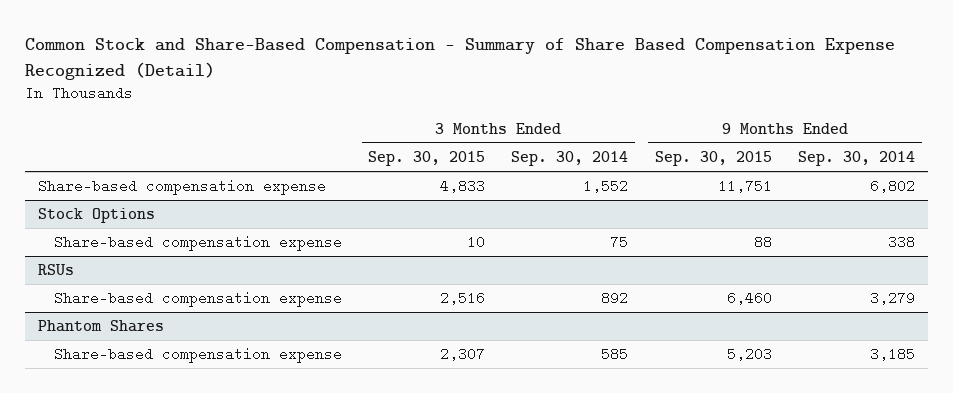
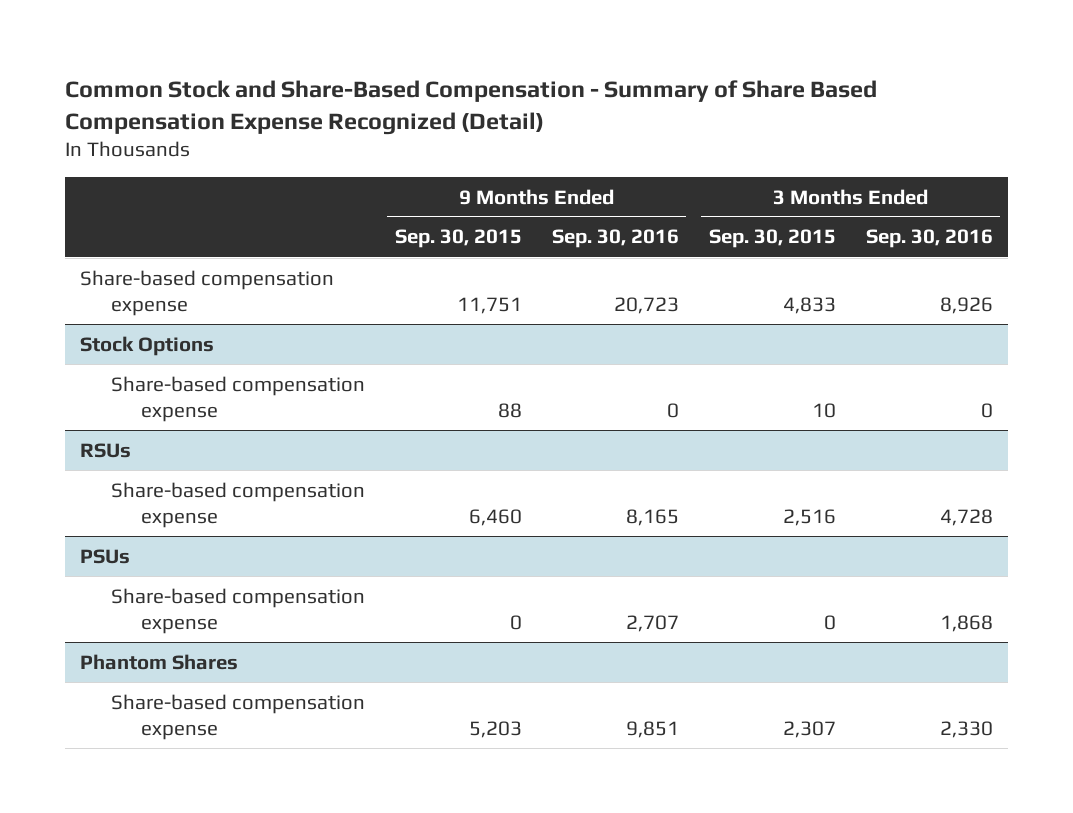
- | 3 Months Ended Sep. 30, 2015 | 3 Months Ended Sep. 30, 2014 | 9 Months Ended Sep. 30, 2015 | 9 Months Ended Sep. 30, 2014
+ | 9 Months Ended Sep. 30, 2015 | 9 Months Ended Sep. 30, 2016 | 3 Months Ended Sep. 30, 2015 | 3 Months Ended Sep. 30, 2016
+ PSUs
+ Share-based compensation expense | 0 | 2,707 | 0 | 1,868

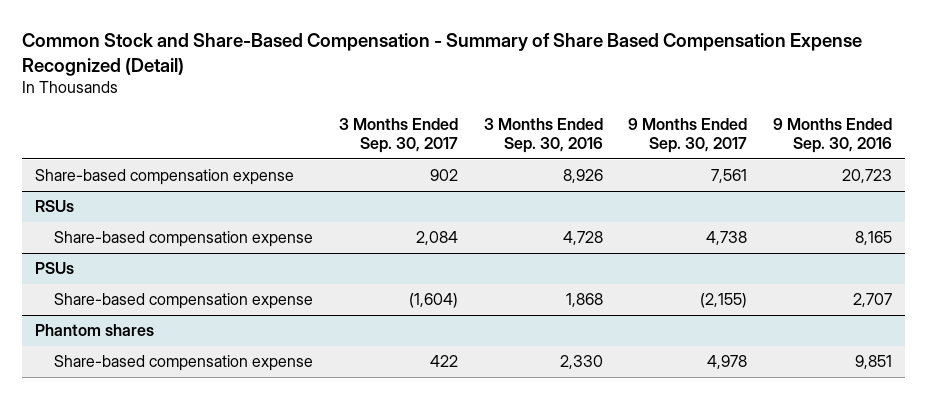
- | 9 Months Ended Sep. 30, 2015 | 9 Months Ended Sep. 30, 2016 | 3 Months Ended Sep. 30, 2015 | 3 Months Ended Sep. 30, 2016
+ | 3 Months Ended Sep. 30, 2017 | 3 Months Ended Sep. 30, 2016 | 9 Months Ended Sep. 30, 2017 | 9 Months Ended Sep. 30, 2016
- Stock Options
- Share-based compensation expense | 88 | 0 | 10 | 0
- Phantom Shares
+ Phantom shares

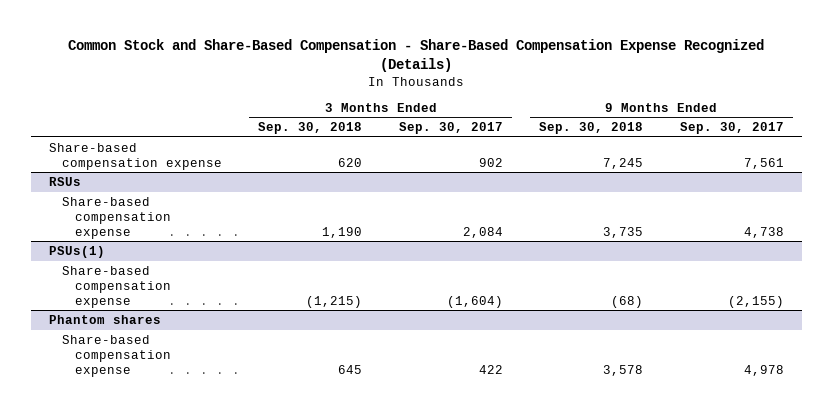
- Common Stock and Share-Based Compensation - Summary of Share Based Compensation Expense Recognized (Detail)
+ Common Stock and Share-Based Compensation - Share-Based Compensation Expense Recognized (Details)
- | 3 Months Ended Sep. 30, 2017 | 3 Months Ended Sep. 30, 2016 | 9 Months Ended Sep. 30, 2017 | 9 Months Ended Sep. 30, 2016
+ | 3 Months Ended Sep. 30, 2018 | 3 Months Ended Sep. 30, 2017 | 9 Months Ended Sep. 30, 2018 | 9 Months Ended Sep. 30, 2017
- PSUs
+ PSUs(1)

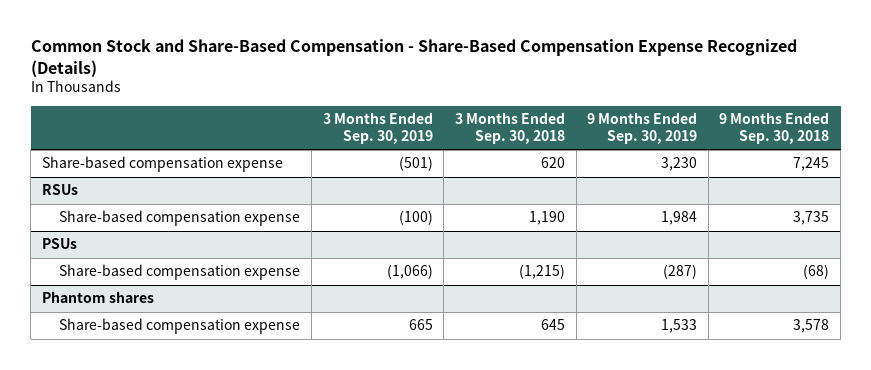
- | 3 Months Ended Sep. 30, 2018 | 3 Months Ended Sep. 30, 2017 | 9 Months Ended Sep. 30, 2018 | 9 Months Ended Sep. 30, 2017
+ | 3 Months Ended Sep. 30, 2019 | 3 Months Ended Sep. 30, 2018 | 9 Months Ended Sep. 30, 2019 | 9 Months Ended Sep. 30, 2018
- PSUs(1)
+ PSUs

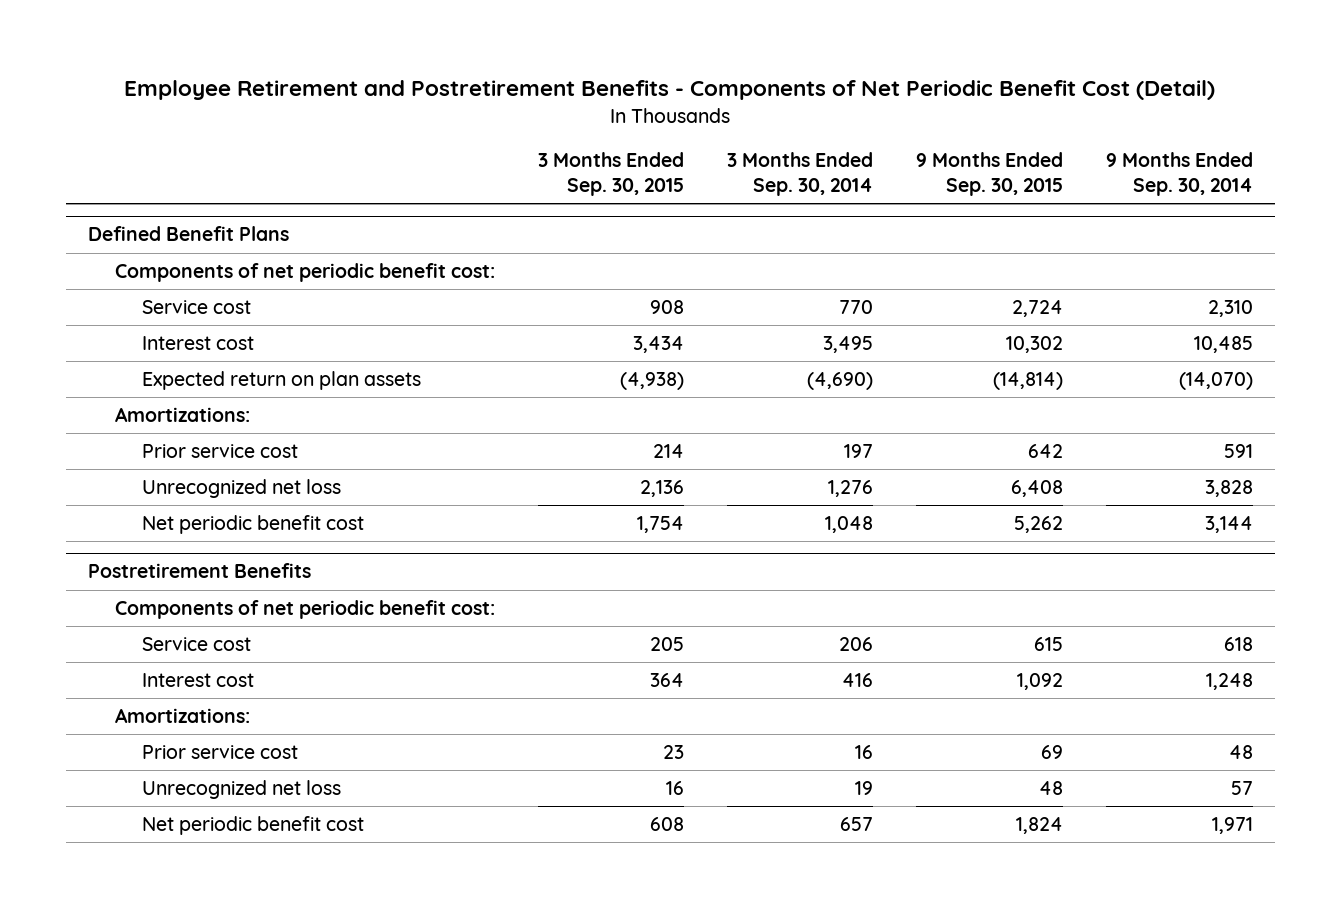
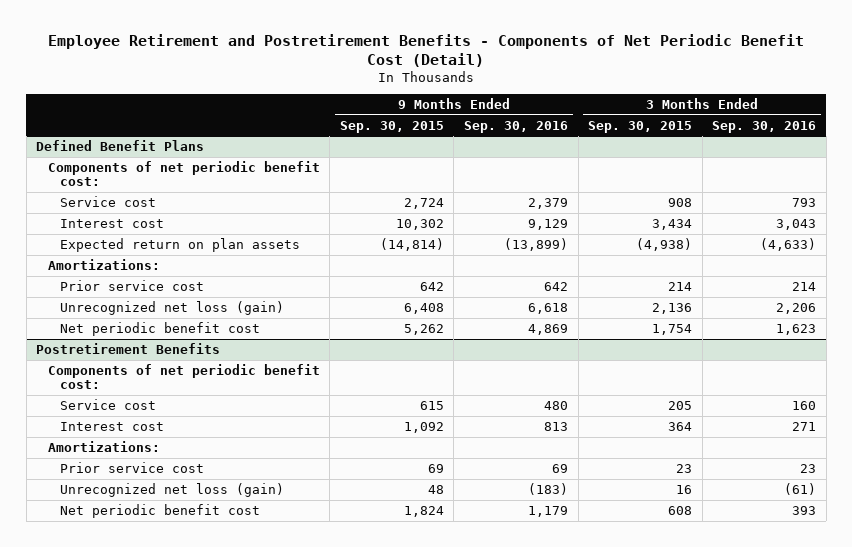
- | 3 Months Ended Sep. 30, 2015 | 3 Months Ended Sep. 30, 2014 | 9 Months Ended Sep. 30, 2015 | 9 Months Ended Sep. 30, 2014
+ | 9 Months Ended Sep. 30, 2015 | 9 Months Ended Sep. 30, 2016 | 3 Months Ended Sep. 30, 2015 | 3 Months Ended Sep. 30, 2016
@ Defined Benefit Plans
- Unrecognized net loss | 2,136 | 1,276 | 6,408 | 3,828
+ Unrecognized net loss (gain) | 6,408 | 6,618 | 2,136 | 2,206
@ Postretirement Benefits
- Unrecognized net loss | 16 | 19 | 48 | 57
+ Unrecognized net loss (gain) | 48 | (183) | 16 | (61)

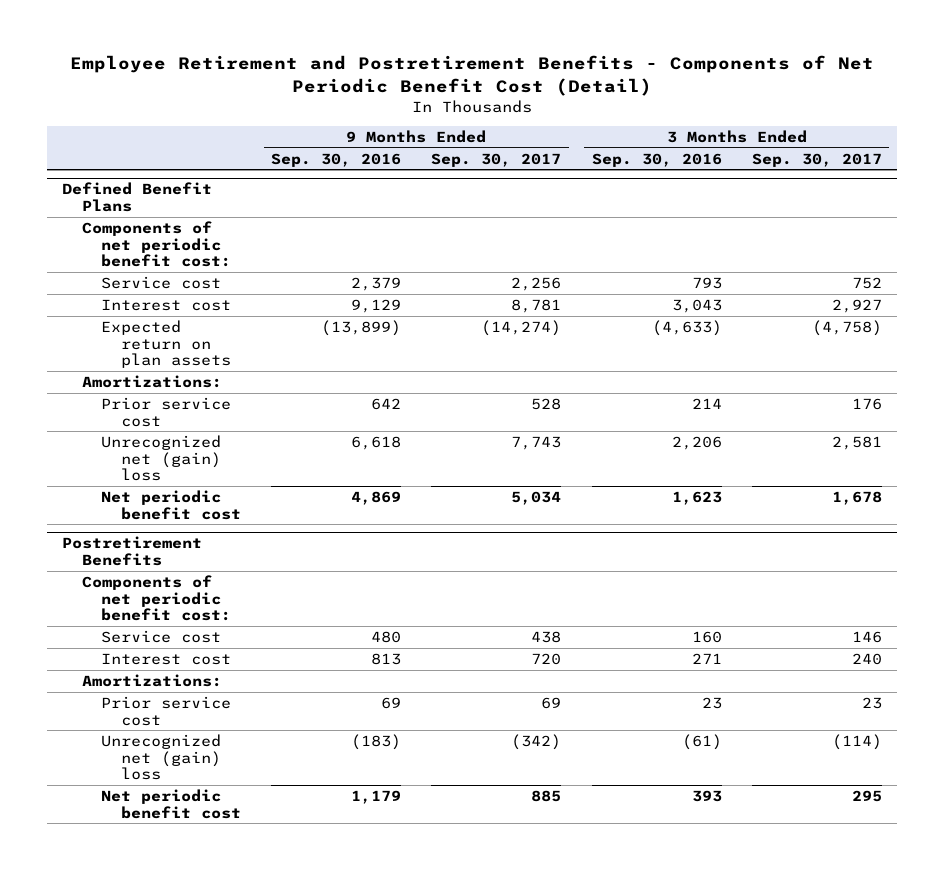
- | 9 Months Ended Sep. 30, 2015 | 9 Months Ended Sep. 30, 2016 | 3 Months Ended Sep. 30, 2015 | 3 Months Ended Sep. 30, 2016
+ | 9 Months Ended Sep. 30, 2016 | 9 Months Ended Sep. 30, 2017 | 3 Months Ended Sep. 30, 2016 | 3 Months Ended Sep. 30, 2017
@ Defined Benefit Plans
- Unrecognized net loss (gain) | 6,408 | 6,618 | 2,136 | 2,206
+ Unrecognized net (gain) loss | 6,618 | 7,743 | 2,206 | 2,581
@ Postretirement Benefits
- Unrecognized net loss (gain) | 48 | (183) | 16 | (61)
+ Unrecognized net (gain) loss | (183) | (342) | (61) | (114)

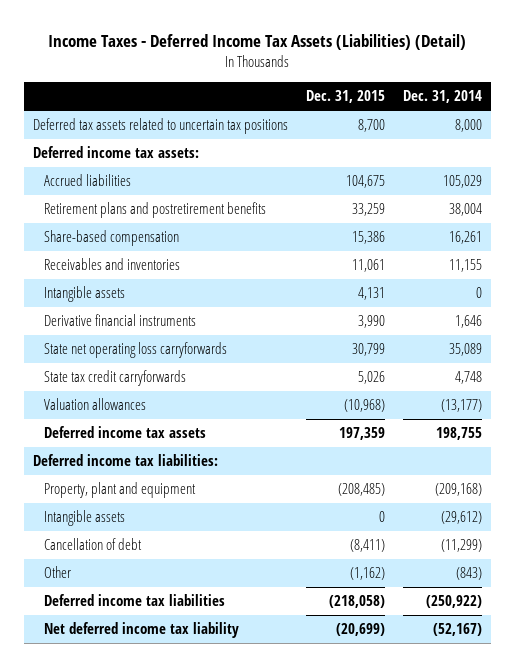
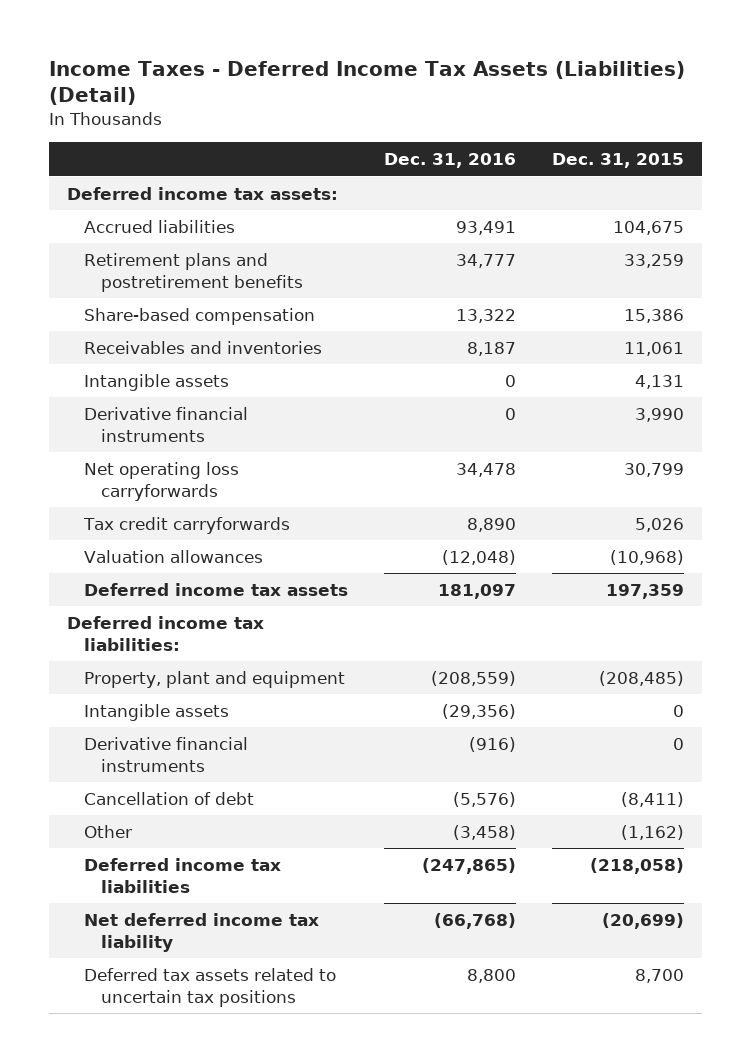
- | Dec. 31, 2015 | Dec. 31, 2014
+ | Dec. 31, 2016 | Dec. 31, 2015
- State net operating loss carryforwards | 30,799 | 35,089
- State tax credit carryforwards | 5,026 | 4,748
+ Net operating loss carryforwards | 34,478 | 30,799
+ Tax credit carryforwards | 8,890 | 5,026
+ Derivative financial instruments | (916) | 0
moved down: Deferred tax assets related to uncertain tax positions | 8,800 | 8,700

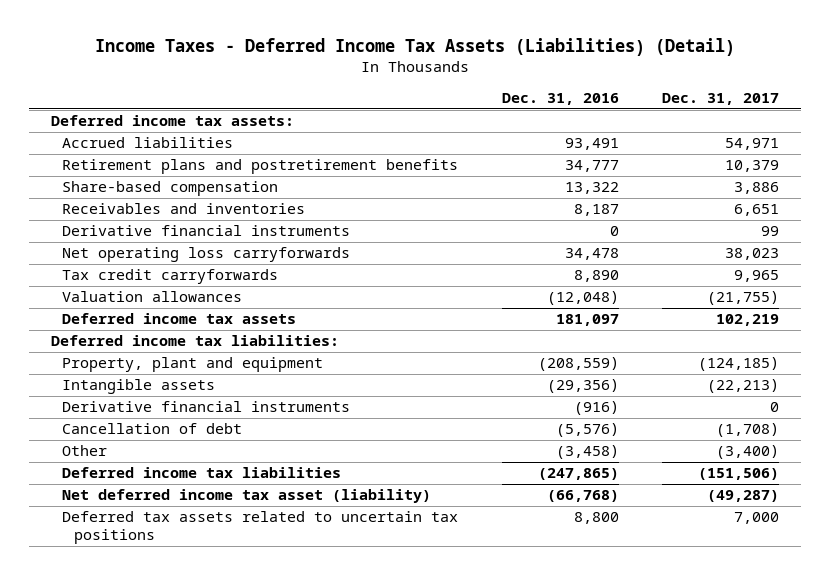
- | Dec. 31, 2016 | Dec. 31, 2015
+ | Dec. 31, 2016 | Dec. 31, 2017
- Intangible assets | 0 | 4,131
- Net deferred income tax liability | (66,768) | (20,699)
+ Net deferred income tax asset (liability) | (66,768) | (49,287)

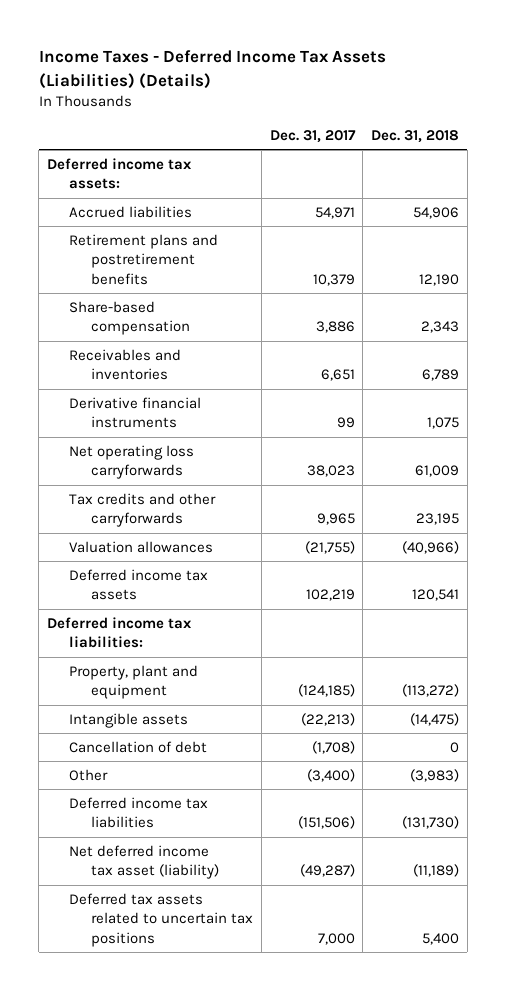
- Income Taxes - Deferred Income Tax Assets (Liabilities) (Detail)
+ Income Taxes - Deferred Income Tax Assets (Liabilities) (Details)
- | Dec. 31, 2016 | Dec. 31, 2017
+ | Dec. 31, 2017 | Dec. 31, 2018
- Tax credit carryforwards | 8,890 | 9,965
+ Tax credits and other carryforwards | 9,965 | 23,195
- Derivative financial instruments | (916) | 0

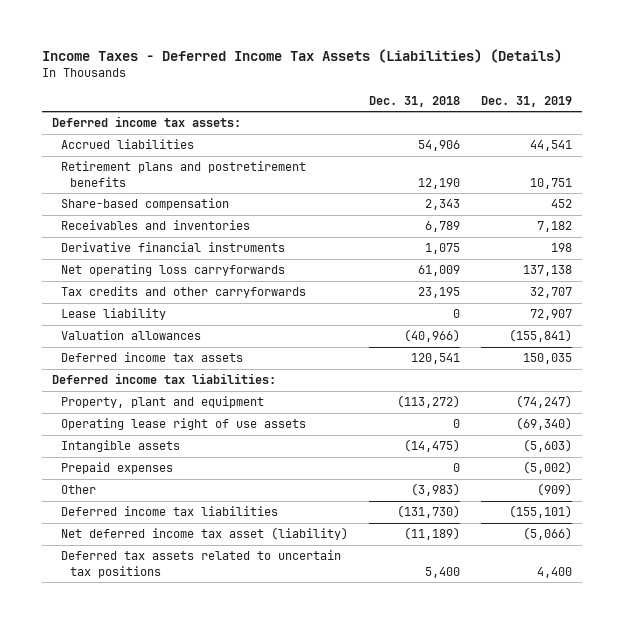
- | Dec. 31, 2017 | Dec. 31, 2018
+ | Dec. 31, 2018 | Dec. 31, 2019
+ Lease liability | 0 | 72,907
+ Operating lease right of use assets | 0 | (69,340)
- Cancellation of debt | (1,708) | 0
+ Prepaid expenses | 0 | (5,002)

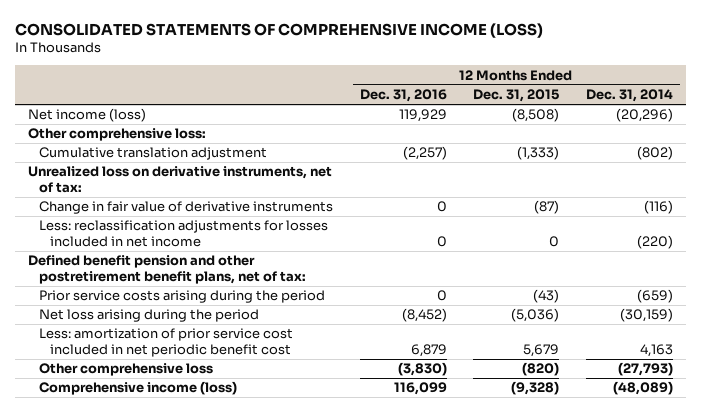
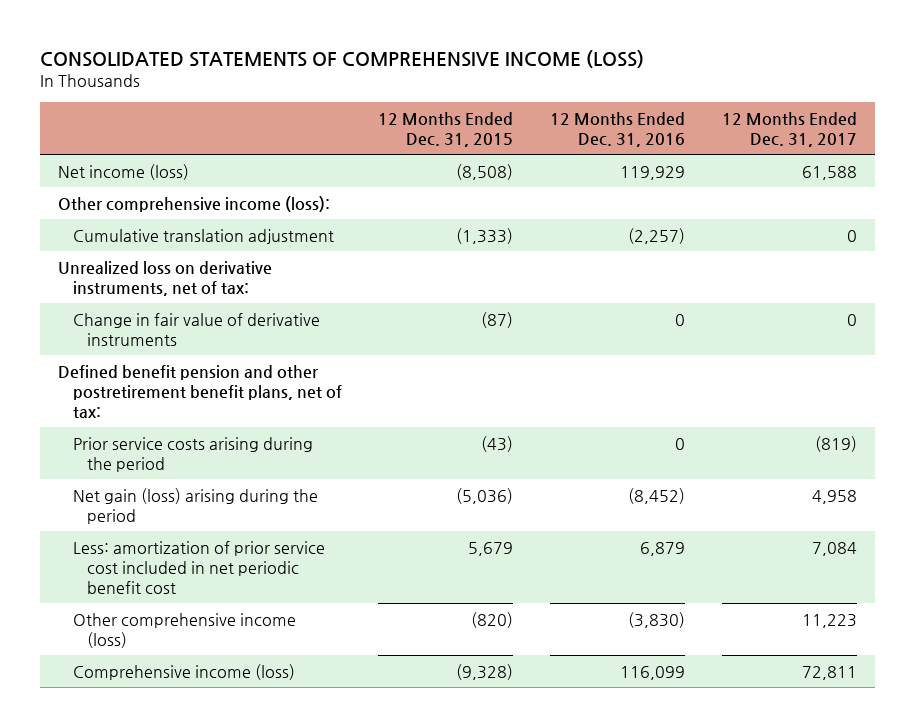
- | 12 Months Ended Dec. 31, 2016 | 12 Months Ended Dec. 31, 2015 | 12 Months Ended Dec. 31, 2014
+ | 12 Months Ended Dec. 31, 2015 | 12 Months Ended Dec. 31, 2016 | 12 Months Ended Dec. 31, 2017
- Other comprehensive loss:
+ Other comprehensive income (loss):
- Less: reclassification adjustments for losses included in net income | 0 | 0 | (220)
- Net loss arising during the period | (8,452) | (5,036) | (30,159)
+ Net gain (loss) arising during the period | (5,036) | (8,452) | 4,958
- Other comprehensive loss | (3,830) | (820) | (27,793)
+ Other comprehensive income (loss) | (820) | (3,830) | 11,223

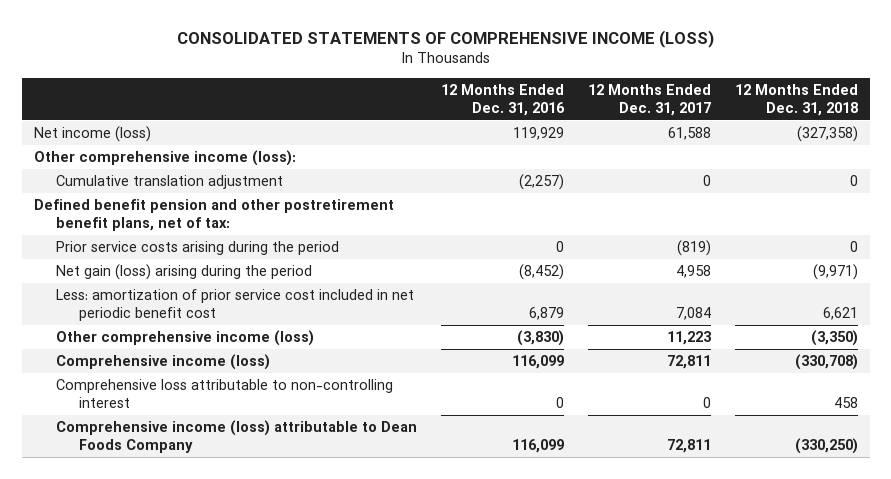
- | 12 Months Ended Dec. 31, 2015 | 12 Months Ended Dec. 31, 2016 | 12 Months Ended Dec. 31, 2017
+ | 12 Months Ended Dec. 31, 2016 | 12 Months Ended Dec. 31, 2017 | 12 Months Ended Dec. 31, 2018
- Unrealized loss on derivative instruments, net of tax:
- Change in fair value of derivative instruments | (87) | 0 | 0
+ Comprehensive loss attributable to non-controlling interest | 0 | 0 | 458
+ Comprehensive income (loss) attributable to Dean Foods Company | 116,099 | 72,811 | (330,250)

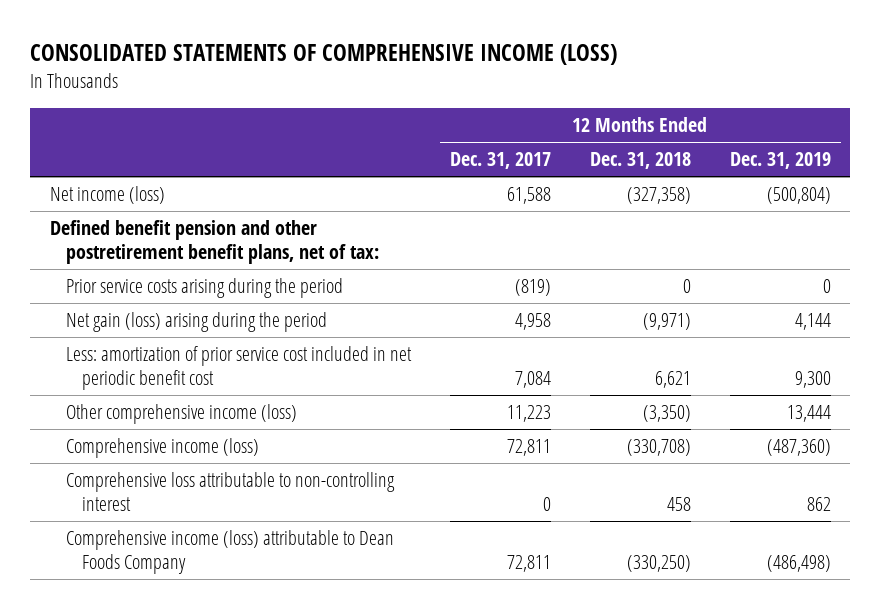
- | 12 Months Ended Dec. 31, 2016 | 12 Months Ended Dec. 31, 2017 | 12 Months Ended Dec. 31, 2018
+ | 12 Months Ended Dec. 31, 2017 | 12 Months Ended Dec. 31, 2018 | 12 Months Ended Dec. 31, 2019
- Other comprehensive income (loss):
- Cumulative translation adjustment | (2,257) | 0 | 0

